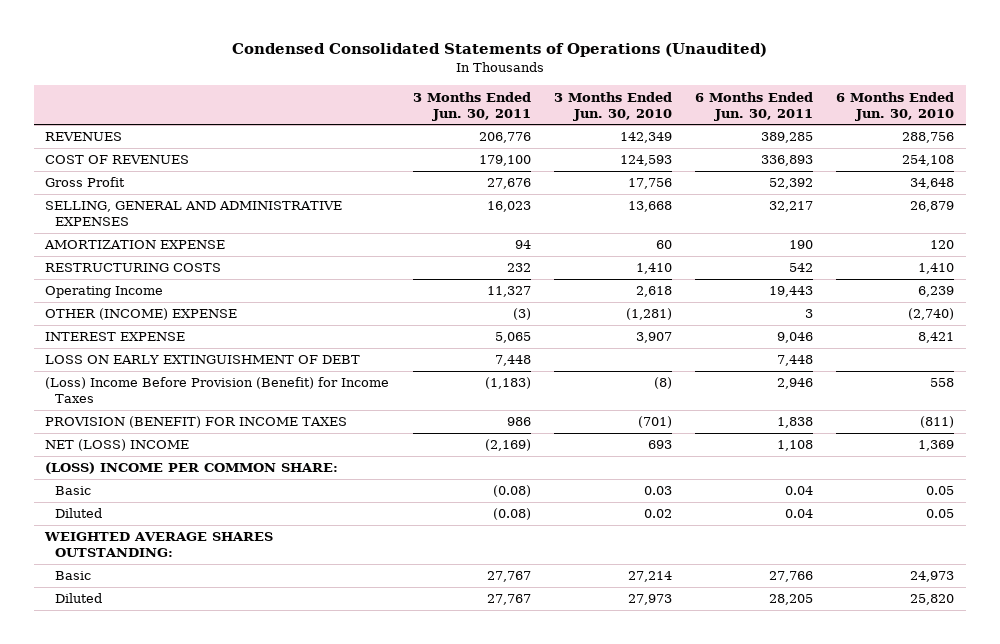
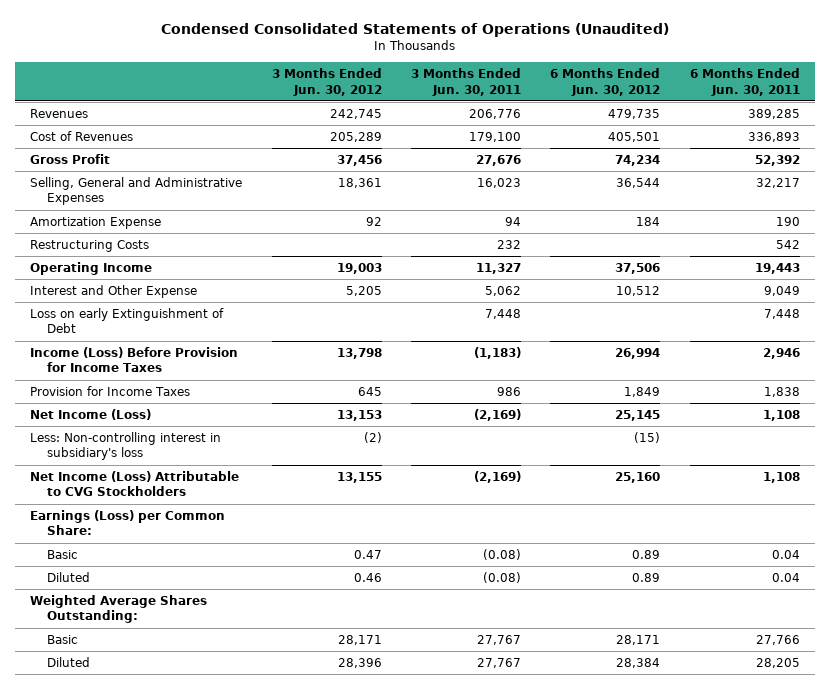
- | 3 Months Ended Jun. 30, 2011 | 3 Months Ended Jun. 30, 2010 | 6 Months Ended Jun. 30, 2011 | 6 Months Ended Jun. 30, 2010
+ | 3 Months Ended Jun. 30, 2012 | 3 Months Ended Jun. 30, 2011 | 6 Months Ended Jun. 30, 2012 | 6 Months Ended Jun. 30, 2011
- REVENUES | 206,776 | 142,349 | 389,285 | 288,756
- COST OF REVENUES | 179,100 | 124,593 | 336,893 | 254,108
+ Revenues | 242,745 | 206,776 | 479,735 | 389,285
+ Cost of Revenues | 205,289 | 179,100 | 405,501 | 336,893
- SELLING, GENERAL AND ADMINISTRATIVE EXPENSES | 16,023 | 13,668 | 32,217 | 26,879
- AMORTIZATION EXPENSE | 94 | 60 | 190 | 120
- RESTRUCTURING COSTS | 232 | 1,410 | 542 | 1,410
+ Selling, General and Administrative Expenses | 18,361 | 16,023 | 36,544 | 32,217
+ Amortization Expense | 92 | 94 | 184 | 190
+ Restructuring Costs | | 232 | | 542
- OTHER (INCOME) EXPENSE | (3) | (1,281) | 3 | (2,740)
- INTEREST EXPENSE | 5,065 | 3,907 | 9,046 | 8,421
- LOSS ON EARLY EXTINGUISHMENT OF DEBT | 7,448 | | 7,448 |
- (Loss) Income Before Provision (Benefit) for Income Taxes | (1,183) | (8) | 2,946 | 558
- PROVISION (BENEFIT) FOR INCOME TAXES | 986 | (701) | 1,838 | (811)
- NET (LOSS) INCOME | (2,169) | 693 | 1,108 | 1,369
- (LOSS) INCOME PER COMMON SHARE:
+ Interest and Other Expense | 5,205 | 5,062 | 10,512 | 9,049
+ Loss on early Extinguishment of Debt | | 7,448 | | 7,448
+ Income (Loss) Before Provision for Income Taxes | 13,798 | (1,183) | 26,994 | 2,946
+ Provision for Income Taxes | 645 | 986 | 1,849 | 1,838
+ Net Income (Loss) | 13,153 | (2,169) | 25,145 | 1,108
+ Less: Non-controlling interest in subsidiary's loss | (2) | | (15) |
+ Net Income (Loss) Attributable to CVG Stockholders | 13,155 | (2,169) | 25,160 | 1,108
+ Earnings (Loss) per Common Share:
- WEIGHTED AVERAGE SHARES OUTSTANDING:
+ Weighted Average Shares Outstanding:

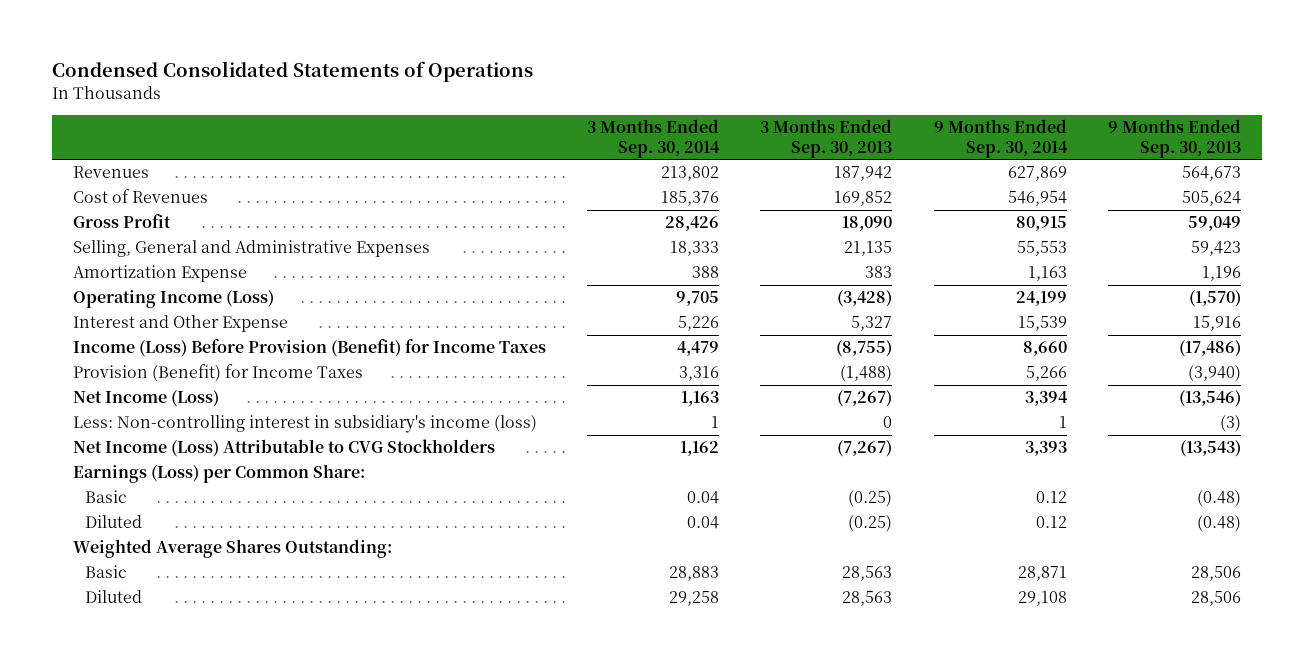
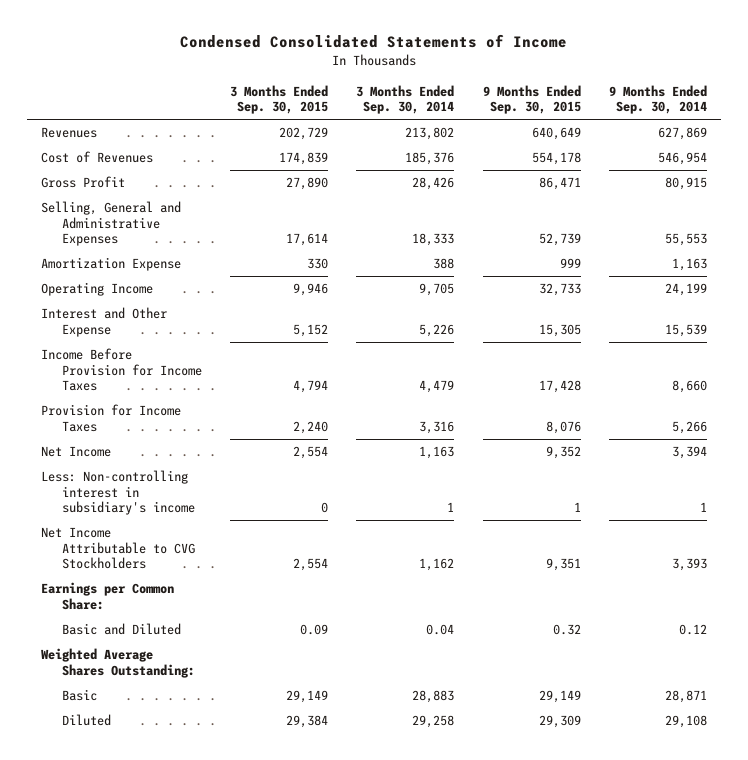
- Condensed Consolidated Statements of Operations
+ Condensed Consolidated Statements of Income
- | 3 Months Ended Sep. 30, 2014 | 3 Months Ended Sep. 30, 2013 | 9 Months Ended Sep. 30, 2014 | 9 Months Ended Sep. 30, 2013
+ | 3 Months Ended Sep. 30, 2015 | 3 Months Ended Sep. 30, 2014 | 9 Months Ended Sep. 30, 2015 | 9 Months Ended Sep. 30, 2014
- Operating Income (Loss) | 9,705 | (3,428) | 24,199 | (1,570)
+ Operating Income | 9,946 | 9,705 | 32,733 | 24,199
- Income (Loss) Before Provision (Benefit) for Income Taxes | 4,479 | (8,755) | 8,660 | (17,486)
- Provision (Benefit) for Income Taxes | 3,316 | (1,488) | 5,266 | (3,940)
- Net Income (Loss) | 1,163 | (7,267) | 3,394 | (13,546)
- Less: Non-controlling interest in subsidiary's income (loss) | 1 | 0 | 1 | (3)
- Net Income (Loss) Attributable to CVG Stockholders | 1,162 | (7,267) | 3,393 | (13,543)
- Earnings (Loss) per Common Share:
- Basic | 0.04 | (0.25) | 0.12 | (0.48)
- Diluted | 0.04 | (0.25) | 0.12 | (0.48)
+ Income Before Provision for Income Taxes | 4,794 | 4,479 | 17,428 | 8,660
+ Provision for Income Taxes | 2,240 | 3,316 | 8,076 | 5,266
+ Net Income | 2,554 | 1,163 | 9,352 | 3,394
+ Less: Non-controlling interest in subsidiary's income | 0 | 1 | 1 | 1
+ Net Income Attributable to CVG Stockholders | 2,554 | 1,162 | 9,351 | 3,393
+ Earnings per Common Share:
+ Basic and Diluted | 0.09 | 0.04 | 0.32 | 0.12

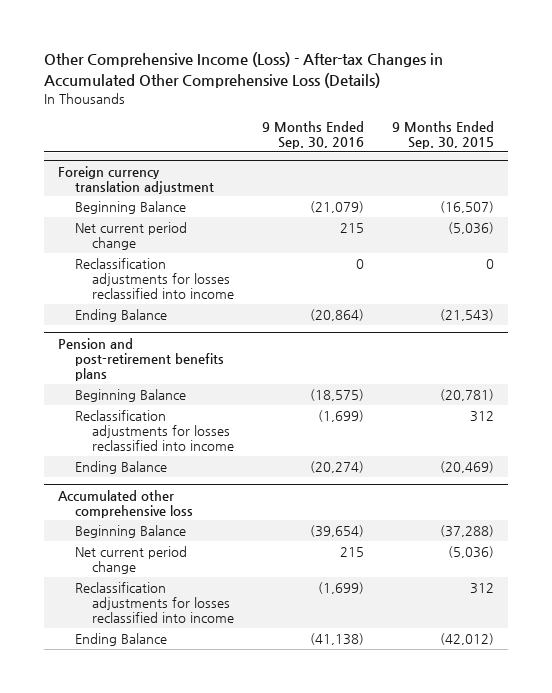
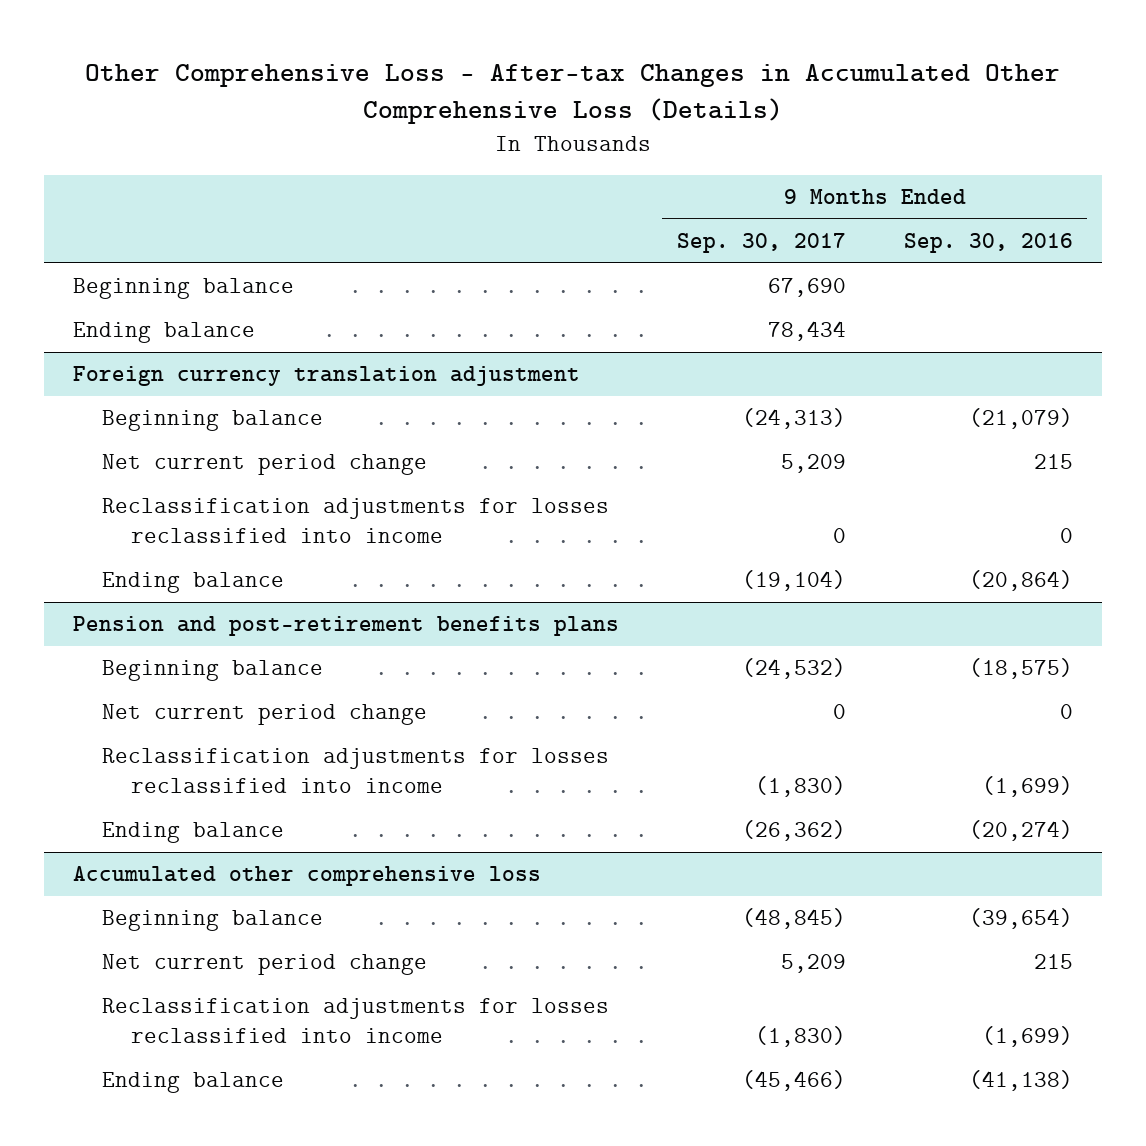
- Other Comprehensive Income (Loss) - After-tax Changes in Accumulated Other Comprehensive Loss (Details)
+ Other Comprehensive Loss - After-tax Changes in Accumulated Other Comprehensive Loss (Details)
- | 9 Months Ended Sep. 30, 2016 | 9 Months Ended Sep. 30, 2015
+ | 9 Months Ended Sep. 30, 2017 | 9 Months Ended Sep. 30, 2016
+ Beginning balance | 67,690 |
+ Ending balance | 78,434 |
@ Foreign currency translation adjustment
- Beginning Balance | (21,079) | (16,507)
+ Beginning balance | (24,313) | (21,079)
- Ending Balance | (20,864) | (21,543)
+ Ending balance | (19,104) | (20,864)
@ Pension and post-retirement benefits plans
- Beginning Balance | (18,575) | (20,781)
+ Beginning balance | (24,532) | (18,575)
+ Net current period change | 0 | 0
- Ending Balance | (20,274) | (20,469)
+ Ending balance | (26,362) | (20,274)
@ Accumulated other comprehensive loss
- Beginning Balance | (39,654) | (37,288)
+ Beginning balance | (48,845) | (39,654)
- Ending Balance | (41,138) | (42,012)
+ Ending balance | (45,466) | (41,138)

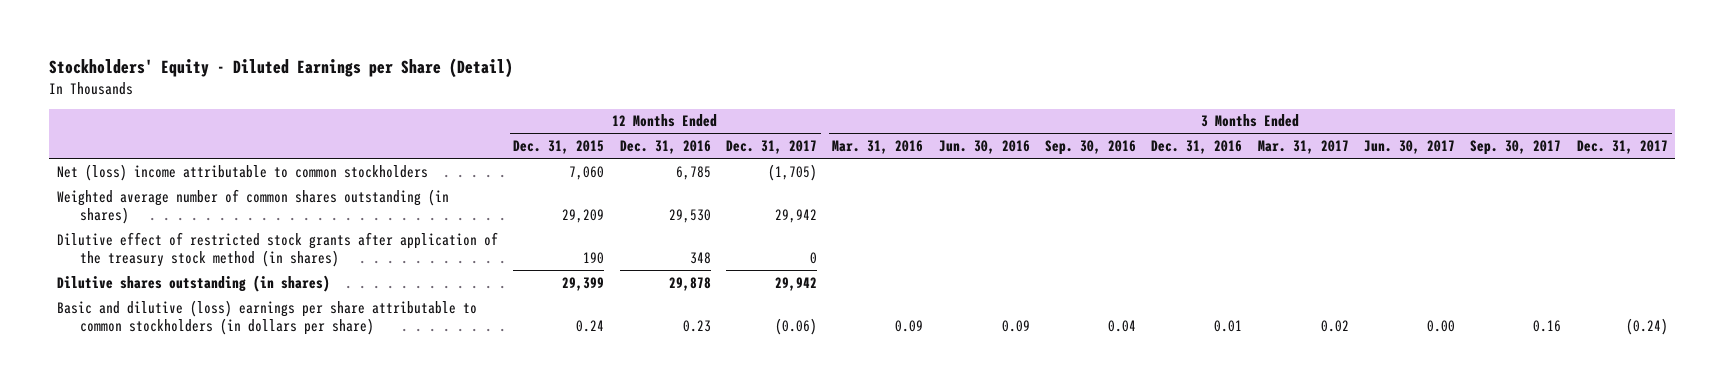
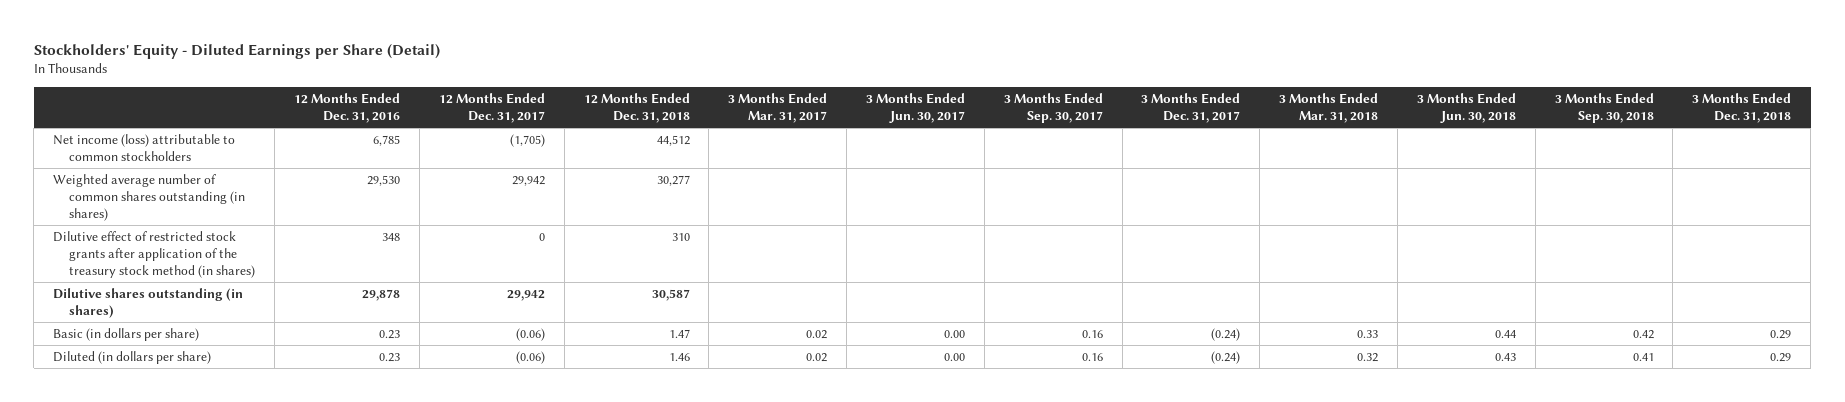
- | 12 Months Ended Dec. 31, 2015 | 12 Months Ended Dec. 31, 2016 | 12 Months Ended Dec. 31, 2017 | 3 Months Ended Mar. 31, 2016 | 3 Months Ended Jun. 30, 2016 | 3 Months Ended Sep. 30, 2016 | 3 Months Ended Dec. 31, 2016 | 3 Months Ended Mar. 31, 2017 | 3 Months Ended Jun. 30, 2017 | 3 Months Ended Sep. 30, 2017 | 3 Months Ended Dec. 31, 2017
+ | 12 Months Ended Dec. 31, 2016 | 12 Months Ended Dec. 31, 2017 | 12 Months Ended Dec. 31, 2018 | 3 Months Ended Mar. 31, 2017 | 3 Months Ended Jun. 30, 2017 | 3 Months Ended Sep. 30, 2017 | 3 Months Ended Dec. 31, 2017 | 3 Months Ended Mar. 31, 2018 | 3 Months Ended Jun. 30, 2018 | 3 Months Ended Sep. 30, 2018 | 3 Months Ended Dec. 31, 2018
- Net (loss) income attributable to common stockholders | 7,060 | 6,785 | (1,705) | | | | | | | |
+ Net income (loss) attributable to common stockholders | 6,785 | (1,705) | 44,512 | | | | | | | |
- Basic and dilutive (loss) earnings per share attributable to common stockholders (in dollars per share) | 0.24 | 0.23 | (0.06) | 0.09 | 0.09 | 0.04 | 0.01 | 0.02 | 0.00 | 0.16 | (0.24)
+ Basic (in dollars per share) | 0.23 | (0.06) | 1.47 | 0.02 | 0.00 | 0.16 | (0.24) | 0.33 | 0.44 | 0.42 | 0.29
+ Diluted (in dollars per share) | 0.23 | (0.06) | 1.46 | 0.02 | 0.00 | 0.16 | (0.24) | 0.32 | 0.43 | 0.41 | 0.29

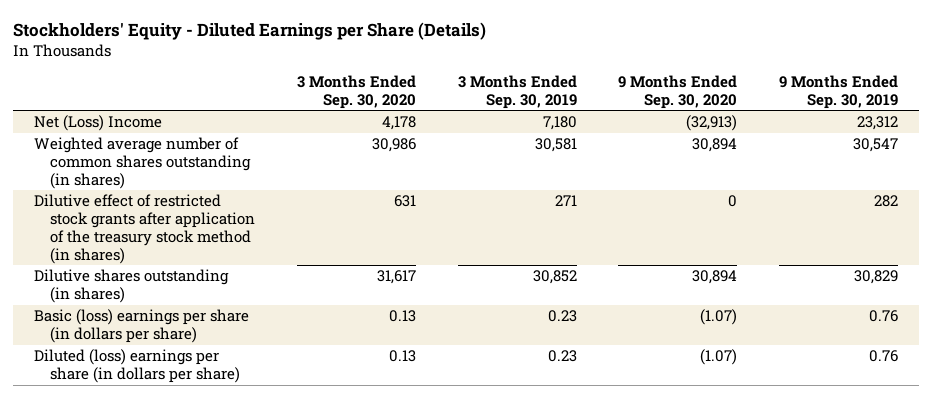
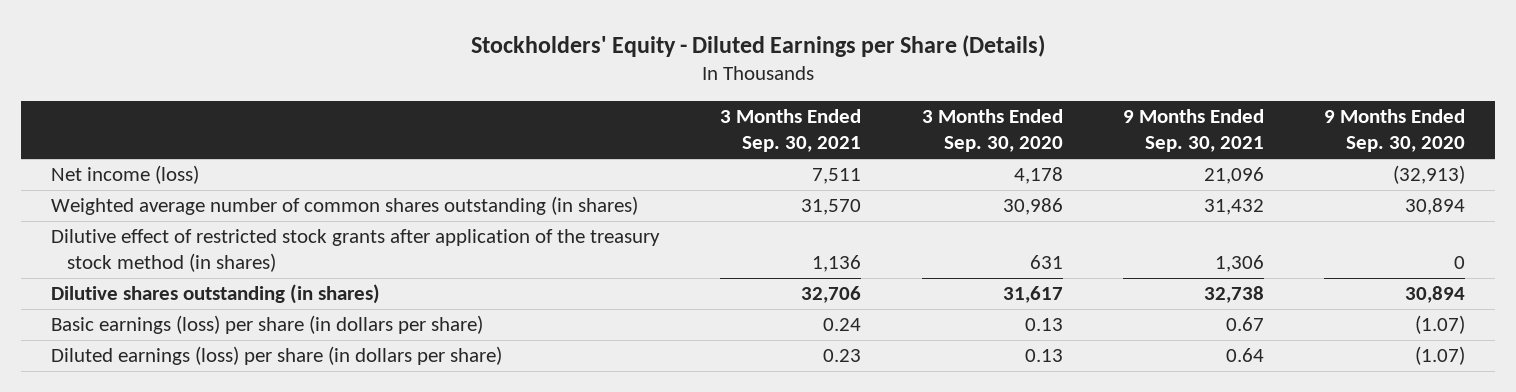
- | 3 Months Ended Sep. 30, 2020 | 3 Months Ended Sep. 30, 2019 | 9 Months Ended Sep. 30, 2020 | 9 Months Ended Sep. 30, 2019
+ | 3 Months Ended Sep. 30, 2021 | 3 Months Ended Sep. 30, 2020 | 9 Months Ended Sep. 30, 2021 | 9 Months Ended Sep. 30, 2020
- Net (Loss) Income | 4,178 | 7,180 | (32,913) | 23,312
+ Net income (loss) | 7,511 | 4,178 | 21,096 | (32,913)
- Basic (loss) earnings per share (in dollars per share) | 0.13 | 0.23 | (1.07) | 0.76
- Diluted (loss) earnings per share (in dollars per share) | 0.13 | 0.23 | (1.07) | 0.76
+ Basic earnings (loss) per share (in dollars per share) | 0.24 | 0.13 | 0.67 | (1.07)
+ Diluted earnings (loss) per share (in dollars per share) | 0.23 | 0.13 | 0.64 | (1.07)

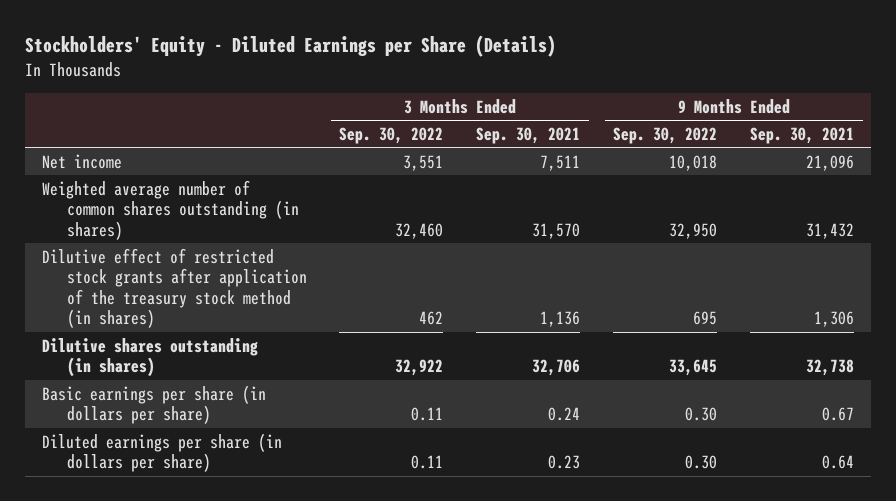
- | 3 Months Ended Sep. 30, 2021 | 3 Months Ended Sep. 30, 2020 | 9 Months Ended Sep. 30, 2021 | 9 Months Ended Sep. 30, 2020
+ | 3 Months Ended Sep. 30, 2022 | 3 Months Ended Sep. 30, 2021 | 9 Months Ended Sep. 30, 2022 | 9 Months Ended Sep. 30, 2021
- Net income (loss) | 7,511 | 4,178 | 21,096 | (32,913)
+ Net income | 3,551 | 7,511 | 10,018 | 21,096
- Basic earnings (loss) per share (in dollars per share) | 0.24 | 0.13 | 0.67 | (1.07)
- Diluted earnings (loss) per share (in dollars per share) | 0.23 | 0.13 | 0.64 | (1.07)
+ Basic earnings per share (in dollars per share) | 0.11 | 0.24 | 0.30 | 0.67
+ Diluted earnings per share (in dollars per share) | 0.11 | 0.23 | 0.30 | 0.64

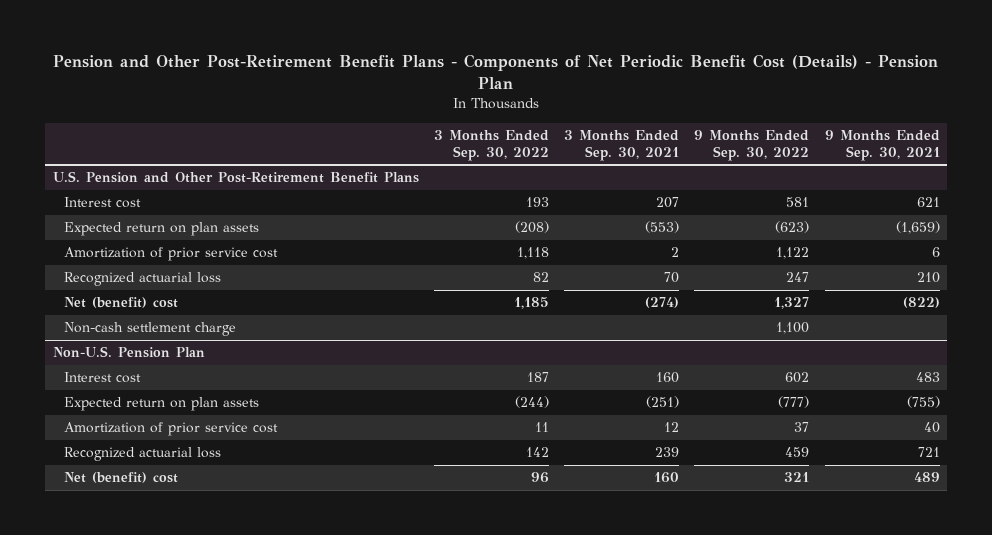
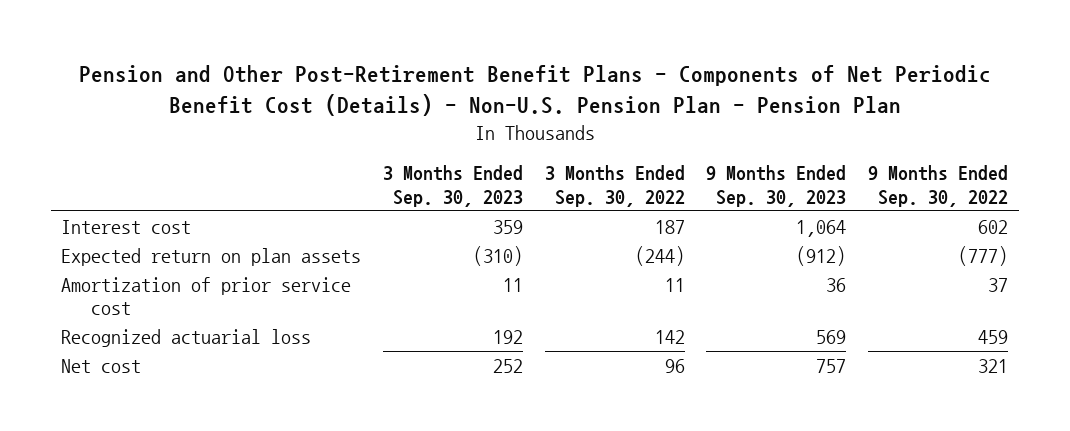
- Pension and Other Post-Retirement Benefit Plans - Components of Net Periodic Benefit Cost (Details) - Pension Plan
+ Pension and Other Post-Retirement Benefit Plans - Components of Net Periodic Benefit Cost (Details) - Non-U.S. Pension Plan - Pension Plan
- | 3 Months Ended Sep. 30, 2022 | 3 Months Ended Sep. 30, 2021 | 9 Months Ended Sep. 30, 2022 | 9 Months Ended Sep. 30, 2021
+ | 3 Months Ended Sep. 30, 2023 | 3 Months Ended Sep. 30, 2022 | 9 Months Ended Sep. 30, 2023 | 9 Months Ended Sep. 30, 2022
- U.S. Pension and Other Post-Retirement Benefit Plans
- Interest cost | 193 | 207 | 581 | 621
- Expected return on plan assets | (208) | (553) | (623) | (1,659)
- Amortization of prior service cost | 1,118 | 2 | 1,122 | 6
- Recognized actuarial loss | 82 | 70 | 247 | 210
- Net (benefit) cost | 1,185 | (274) | 1,327 | (822)
- Non-cash settlement charge | | | 1,100 |
- Non-U.S. Pension Plan
- Net (benefit) cost | 96 | 160 | 321 | 489
+ Net cost | 252 | 96 | 757 | 321

